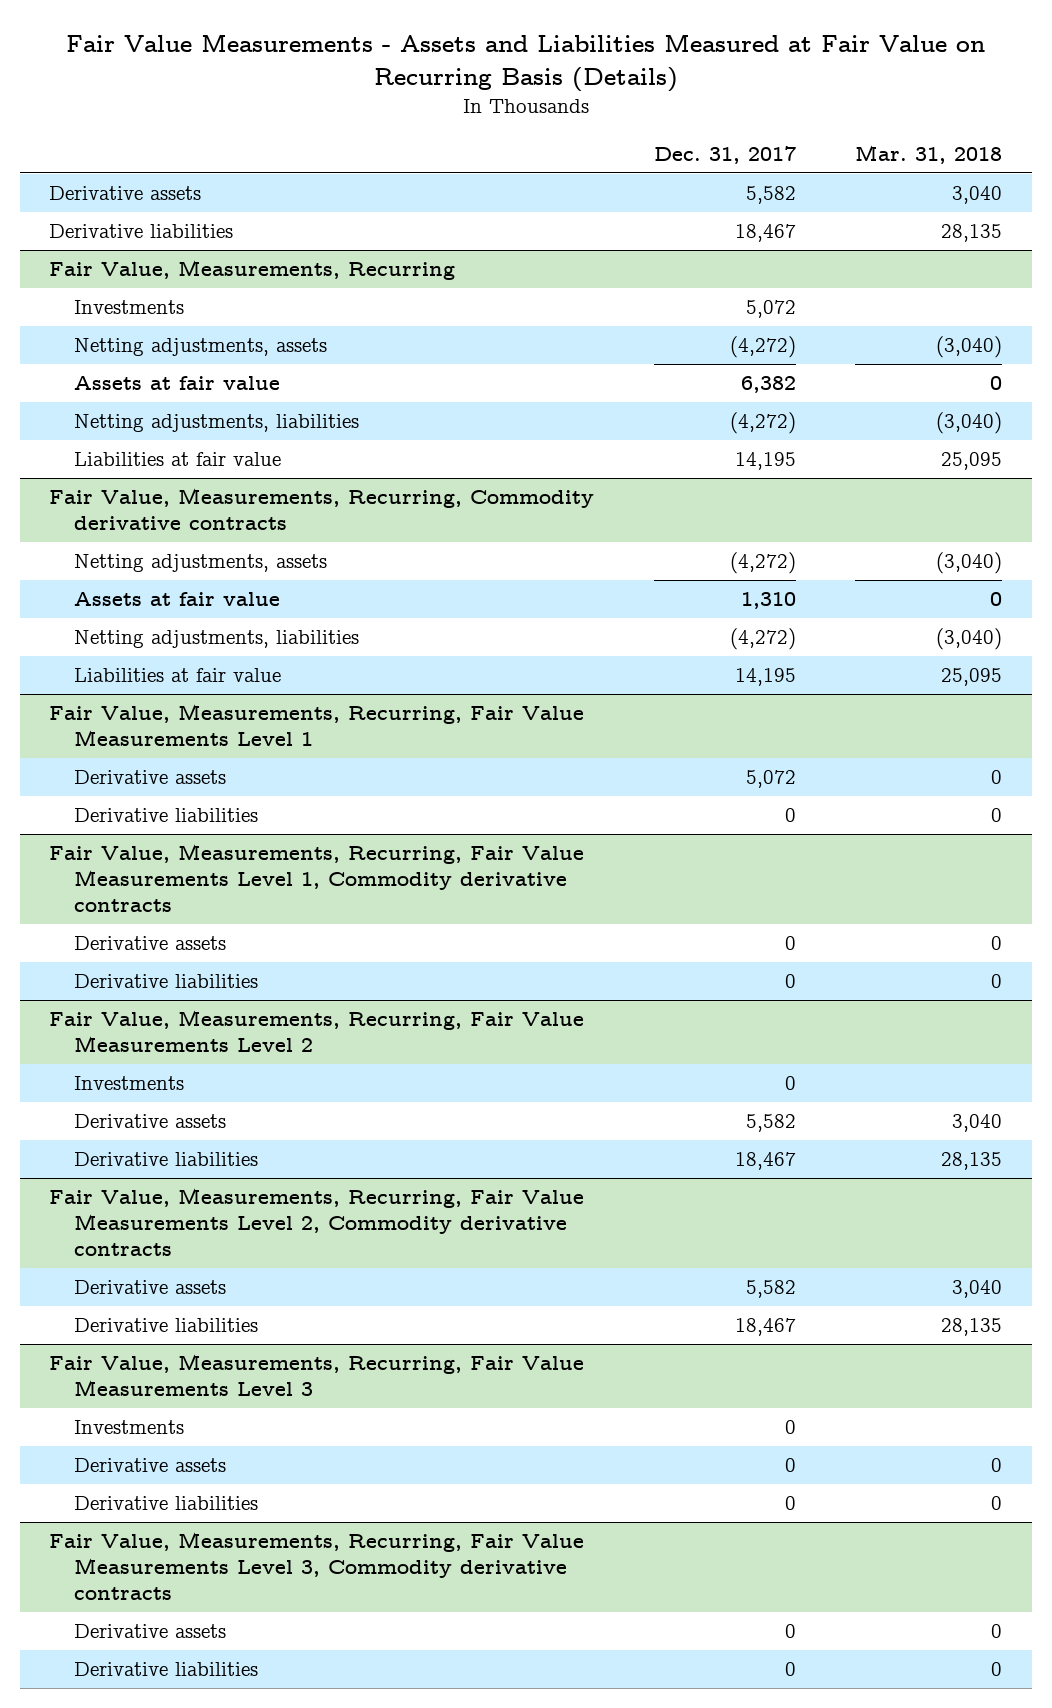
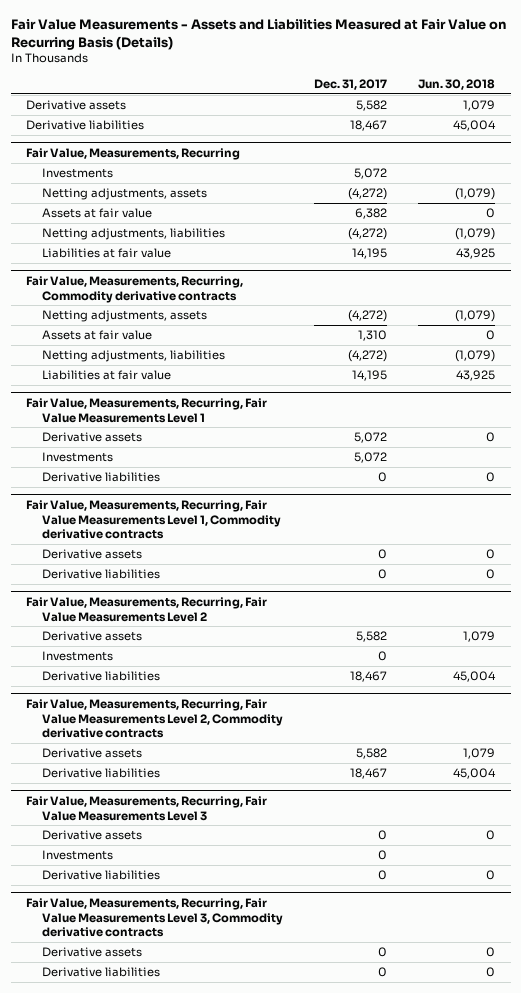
- | Dec. 31, 2017 | Mar. 31, 2018
+ | Dec. 31, 2017 | Jun. 30, 2018
@ Fair Value, Measurements, Recurring, Fair Value Measurements Level 1
+ Investments | 5,072 |
@ Fair Value, Measurements, Recurring, Fair Value Measurements Level 2
moved down: Investments | 0 |
@ Fair Value, Measurements, Recurring, Fair Value Measurements Level 3
moved down: Investments | 0 |

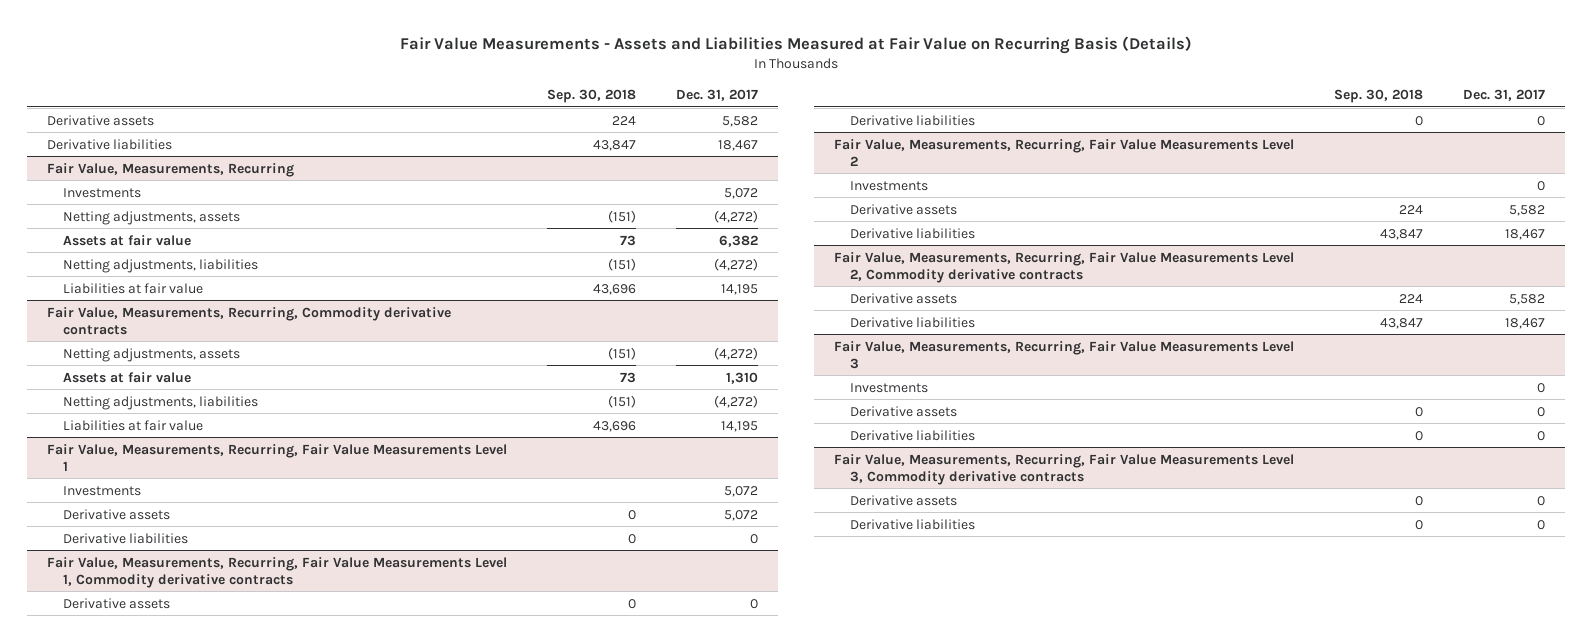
- | Dec. 31, 2017 | Jun. 30, 2018
+ | Sep. 30, 2018 | Dec. 31, 2017
@ Fair Value, Measurements, Recurring, Fair Value Measurements Level 1
moved down: Derivative assets | 0 | 5,072
@ Fair Value, Measurements, Recurring, Fair Value Measurements Level 2
moved down: Derivative assets | 224 | 5,582
@ Fair Value, Measurements, Recurring, Fair Value Measurements Level 3
moved down: Derivative assets | 0 | 0

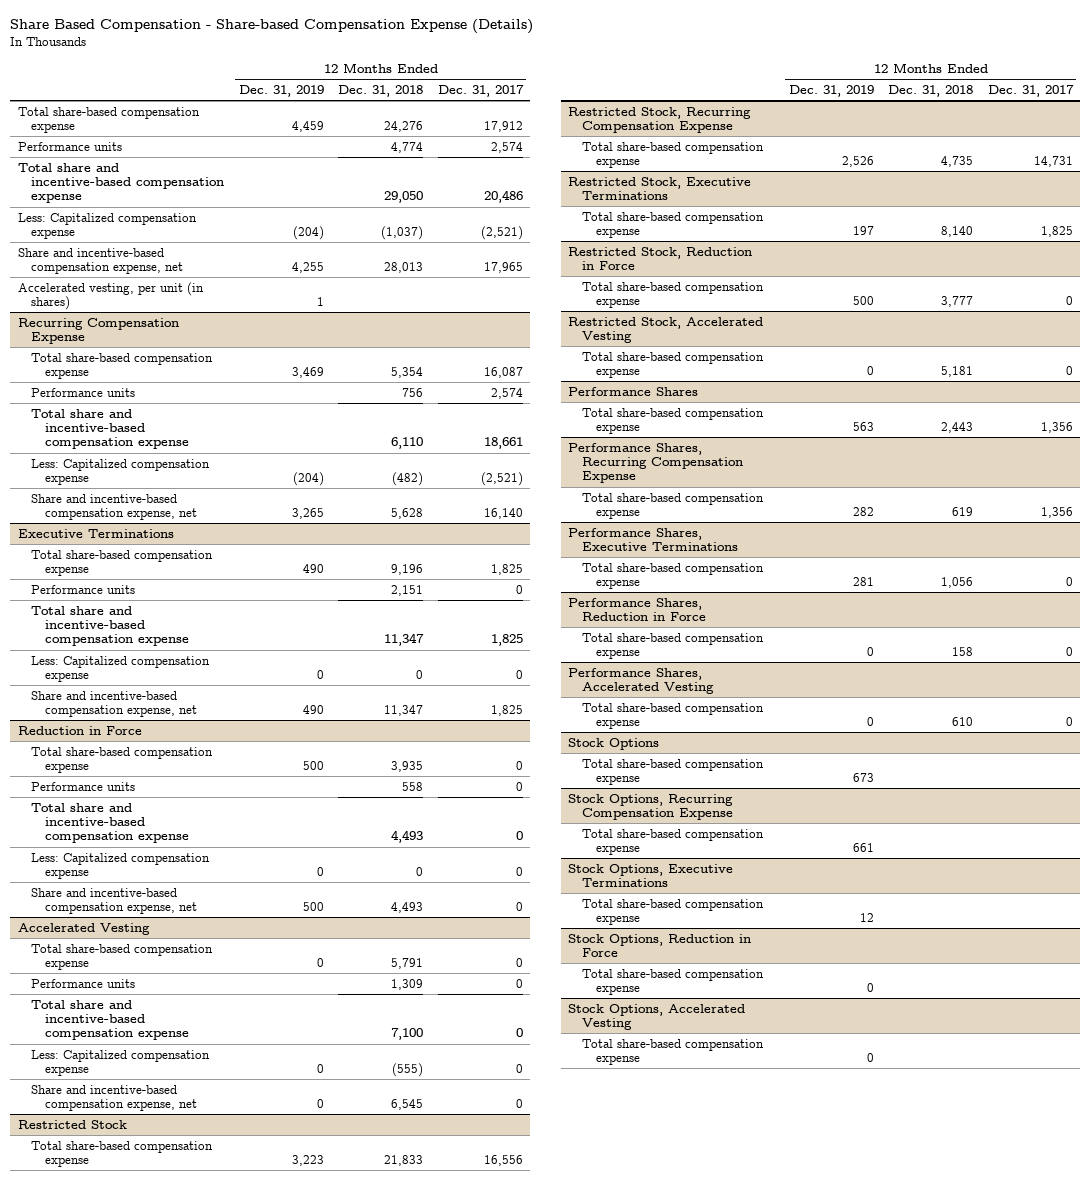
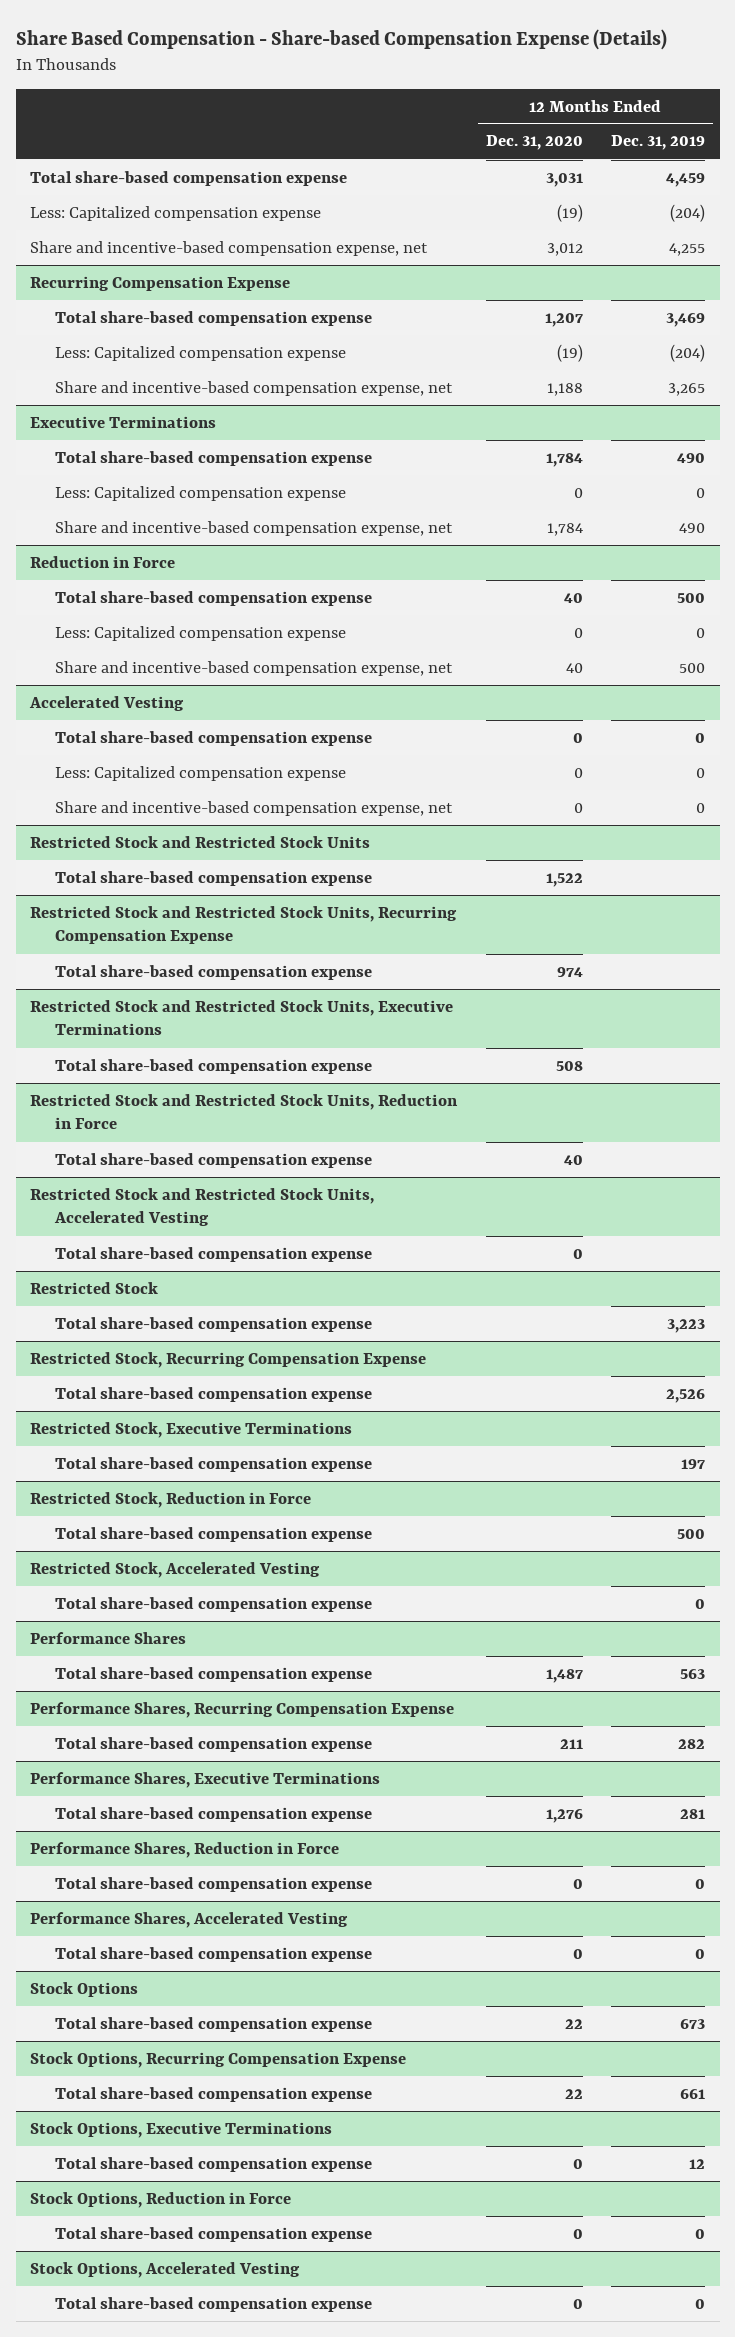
- | 12 Months Ended Dec. 31, 2019 | 12 Months Ended Dec. 31, 2018 | 12 Months Ended Dec. 31, 2017
+ | 12 Months Ended Dec. 31, 2020 | 12 Months Ended Dec. 31, 2019
- Performance units | | 4,774 | 2,574
- Total share and incentive-based compensation expense | | 29,050 | 20,486
- Accelerated vesting, per unit (in shares) | 1 | |
@ Recurring Compensation Expense
- Performance units | | 756 | 2,574
- Total share and incentive-based compensation expense | | 6,110 | 18,661
@ Executive Terminations
- Performance units | | 2,151 | 0
- Total share and incentive-based compensation expense | | 11,347 | 1,825
@ Reduction in Force
- Performance units | | 558 | 0
- Total share and incentive-based compensation expense | | 4,493 | 0
@ Accelerated Vesting
- Performance units | | 1,309 | 0
- Total share and incentive-based compensation expense | | 7,100 | 0
+ Restricted Stock and Restricted Stock Units
+ Total share-based compensation expense | 1,522 |
+ Restricted Stock and Restricted Stock Units, Recurring Compensation Expense
+ Total share-based compensation expense | 974 |
+ Restricted Stock and Restricted Stock Units, Executive Terminations
+ Total share-based compensation expense | 508 |
+ Restricted Stock and Restricted Stock Units, Reduction in Force
+ Total share-based compensation expense | 40 |
+ Restricted Stock and Restricted Stock Units, Accelerated Vesting
+ Total share-based compensation expense | 0 |

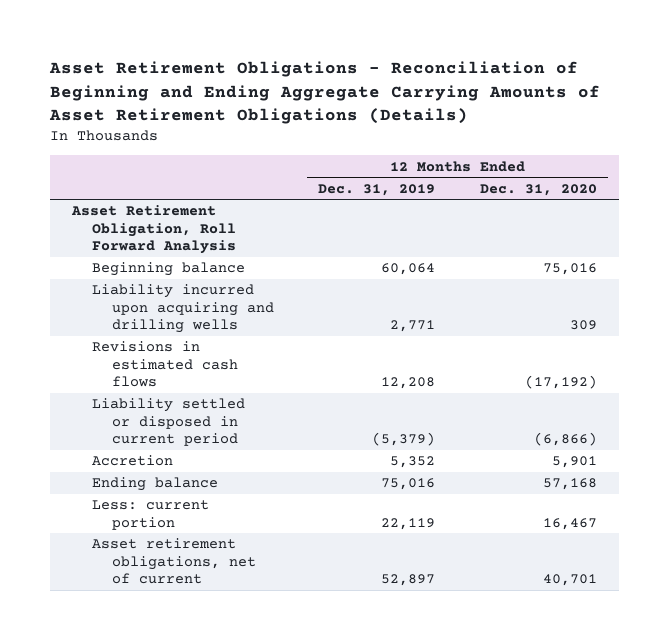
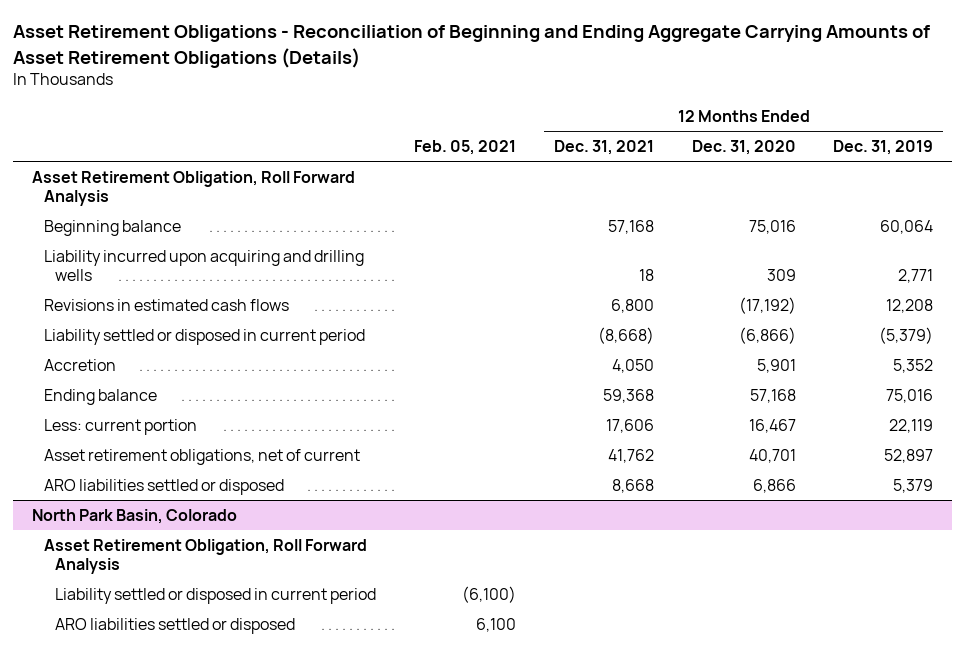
- | 12 Months Ended Dec. 31, 2019 | 12 Months Ended Dec. 31, 2020
+ | Feb. 05, 2021 | 12 Months Ended Dec. 31, 2021 | 12 Months Ended Dec. 31, 2020 | 12 Months Ended Dec. 31, 2019
+ ARO liabilities settled or disposed | | 8,668 | 6,866 | 5,379
+ North Park Basin, Colorado
+ Asset Retirement Obligation, Roll Forward Analysis
+ Liability settled or disposed in current period | (6,100) | | |
+ ARO liabilities settled or disposed | 6,100 | | |

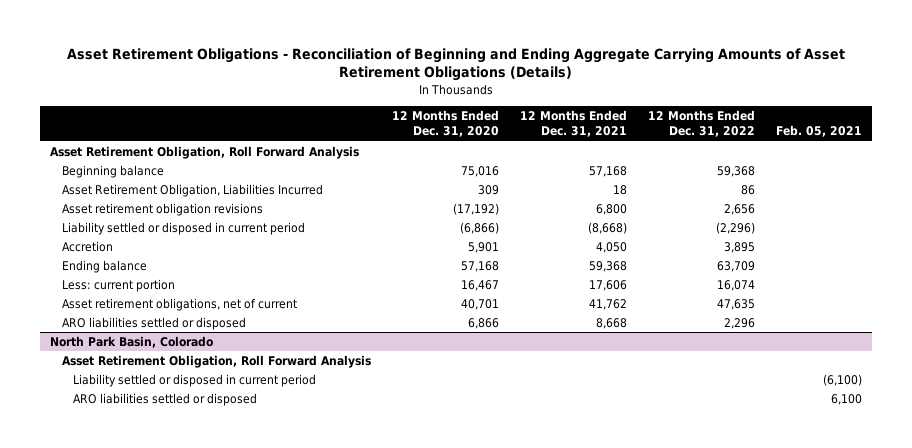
- | Feb. 05, 2021 | 12 Months Ended Dec. 31, 2021 | 12 Months Ended Dec. 31, 2020 | 12 Months Ended Dec. 31, 2019
+ | 12 Months Ended Dec. 31, 2020 | 12 Months Ended Dec. 31, 2021 | 12 Months Ended Dec. 31, 2022 | Feb. 05, 2021
- Liability incurred upon acquiring and drilling wells | | 18 | 309 | 2,771
- Revisions in estimated cash flows | | 6,800 | (17,192) | 12,208
+ Asset Retirement Obligation, Liabilities Incurred | 309 | 18 | 86 |
+ Asset retirement obligation revisions | (17,192) | 6,800 | 2,656 |

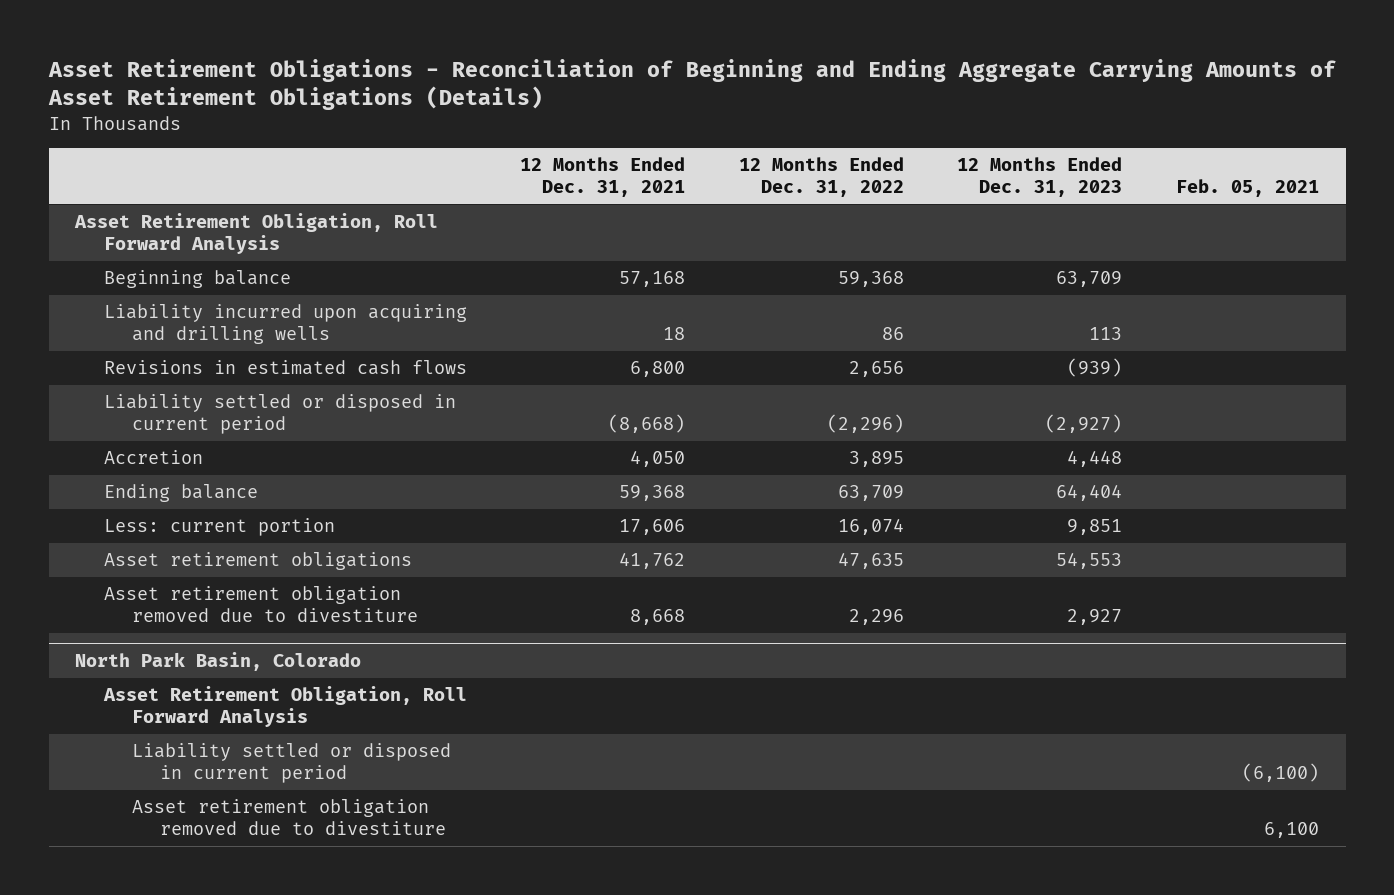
- | 12 Months Ended Dec. 31, 2020 | 12 Months Ended Dec. 31, 2021 | 12 Months Ended Dec. 31, 2022 | Feb. 05, 2021
+ | 12 Months Ended Dec. 31, 2021 | 12 Months Ended Dec. 31, 2022 | 12 Months Ended Dec. 31, 2023 | Feb. 05, 2021
- Asset Retirement Obligation, Liabilities Incurred | 309 | 18 | 86 |
- Asset retirement obligation revisions | (17,192) | 6,800 | 2,656 |
+ Liability incurred upon acquiring and drilling wells | 18 | 86 | 113 |
+ Revisions in estimated cash flows | 6,800 | 2,656 | (939) |
- Asset retirement obligations, net of current | 40,701 | 41,762 | 47,635 |
- ARO liabilities settled or disposed | 6,866 | 8,668 | 2,296 |
+ Asset retirement obligations | 41,762 | 47,635 | 54,553 |
+ Asset retirement obligation removed due to divestiture | 8,668 | 2,296 | 2,927 |
@ North Park Basin, Colorado
- ARO liabilities settled or disposed | | | | 6,100
+ Asset retirement obligation removed due to divestiture | | | | 6,100

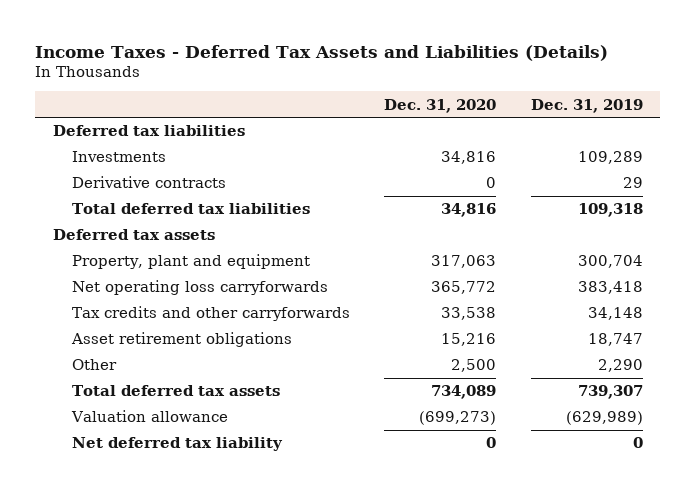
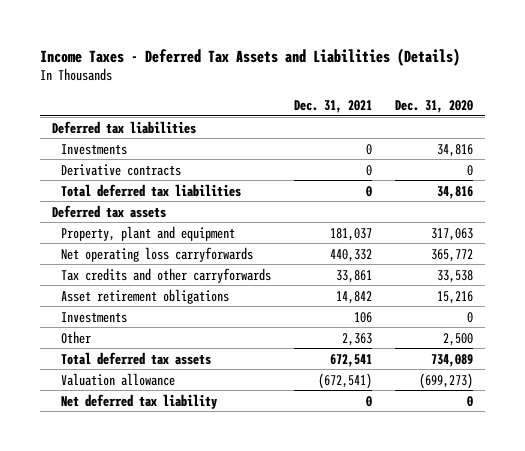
- | Dec. 31, 2020 | Dec. 31, 2019
+ | Dec. 31, 2021 | Dec. 31, 2020
+ Investments | 106 | 0

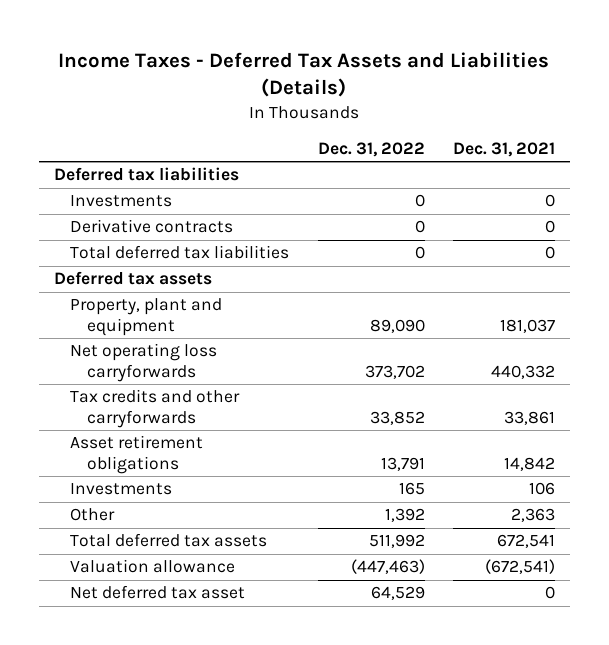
- | Dec. 31, 2021 | Dec. 31, 2020
+ | Dec. 31, 2022 | Dec. 31, 2021
- Net deferred tax liability | 0 | 0
+ Net deferred tax asset | 64,529 | 0

